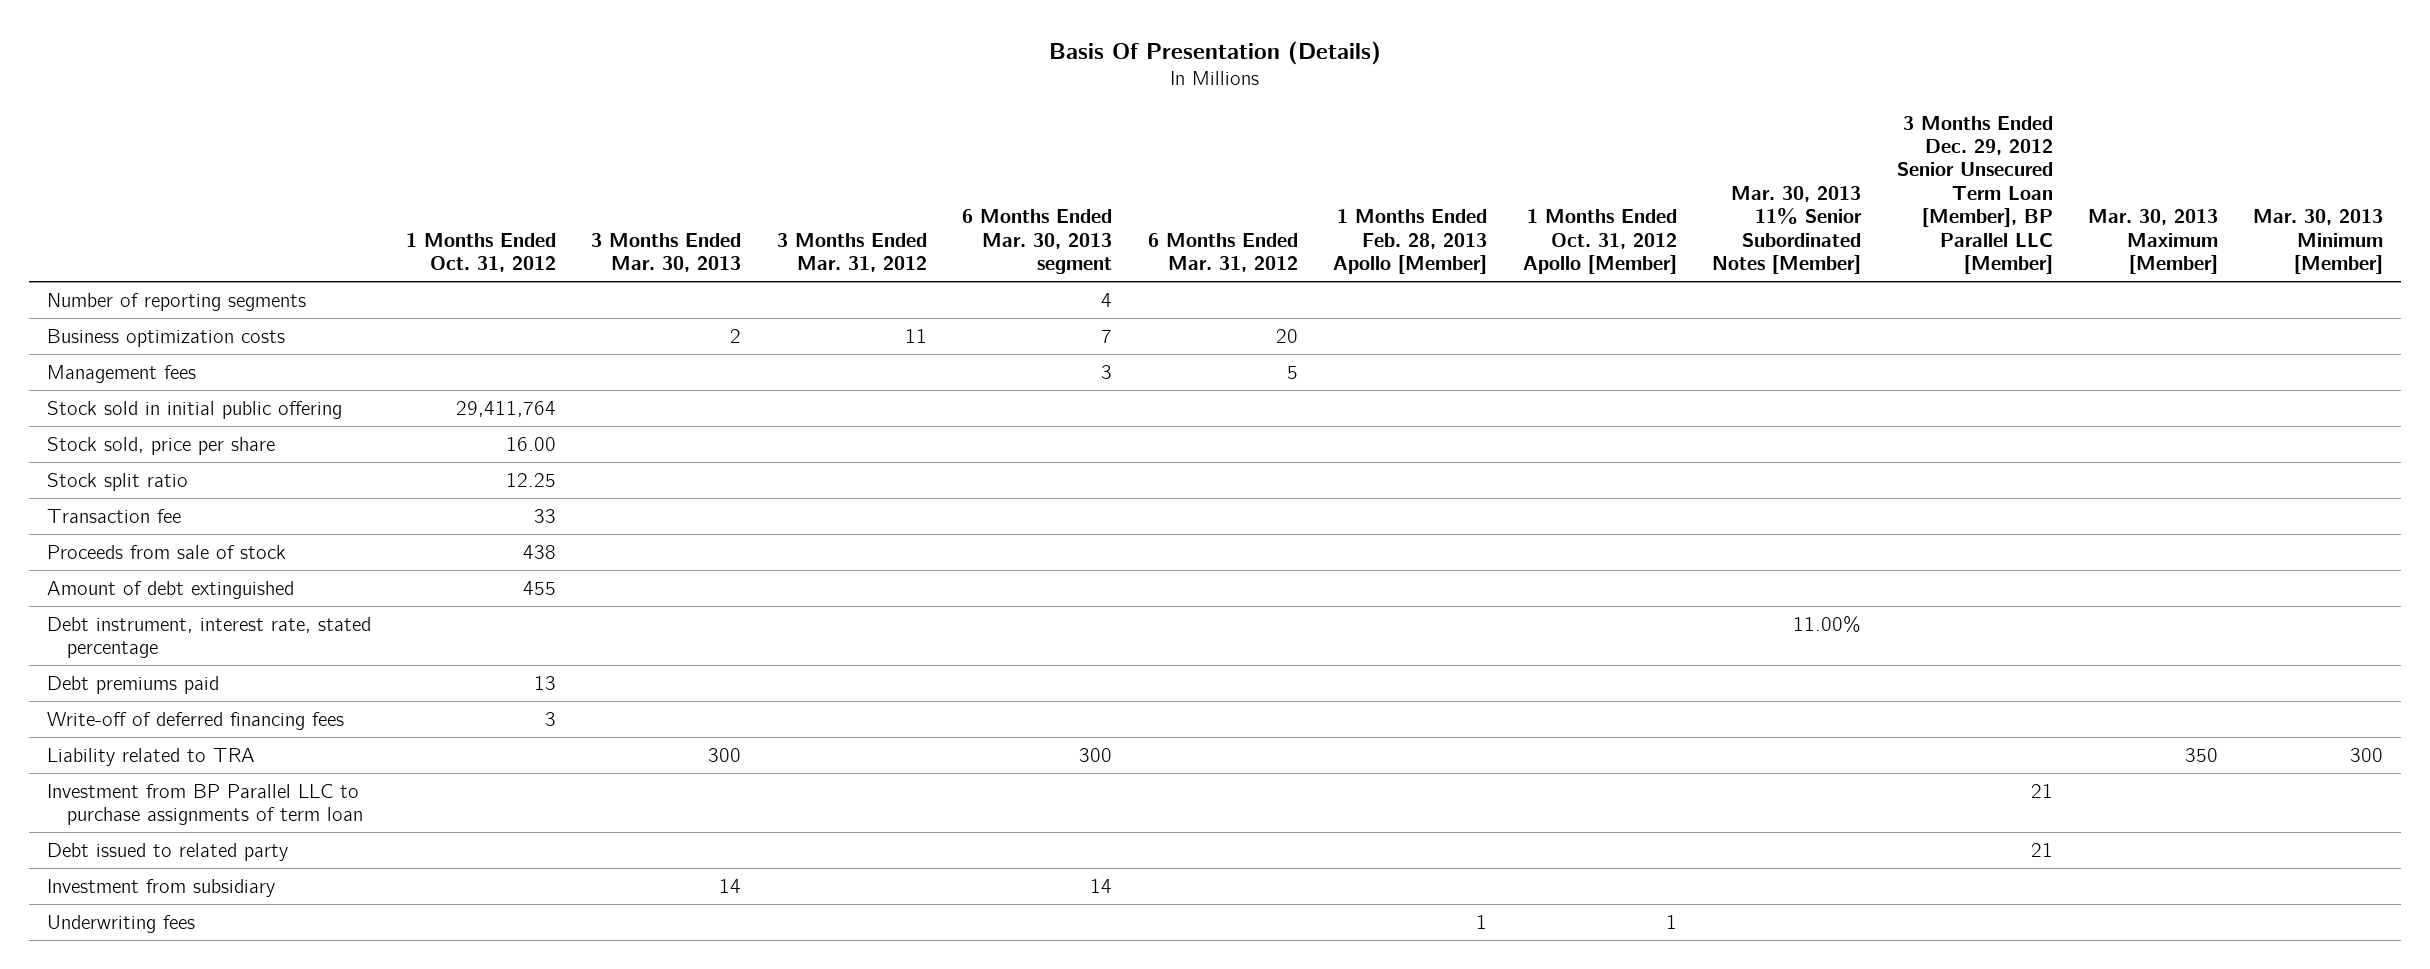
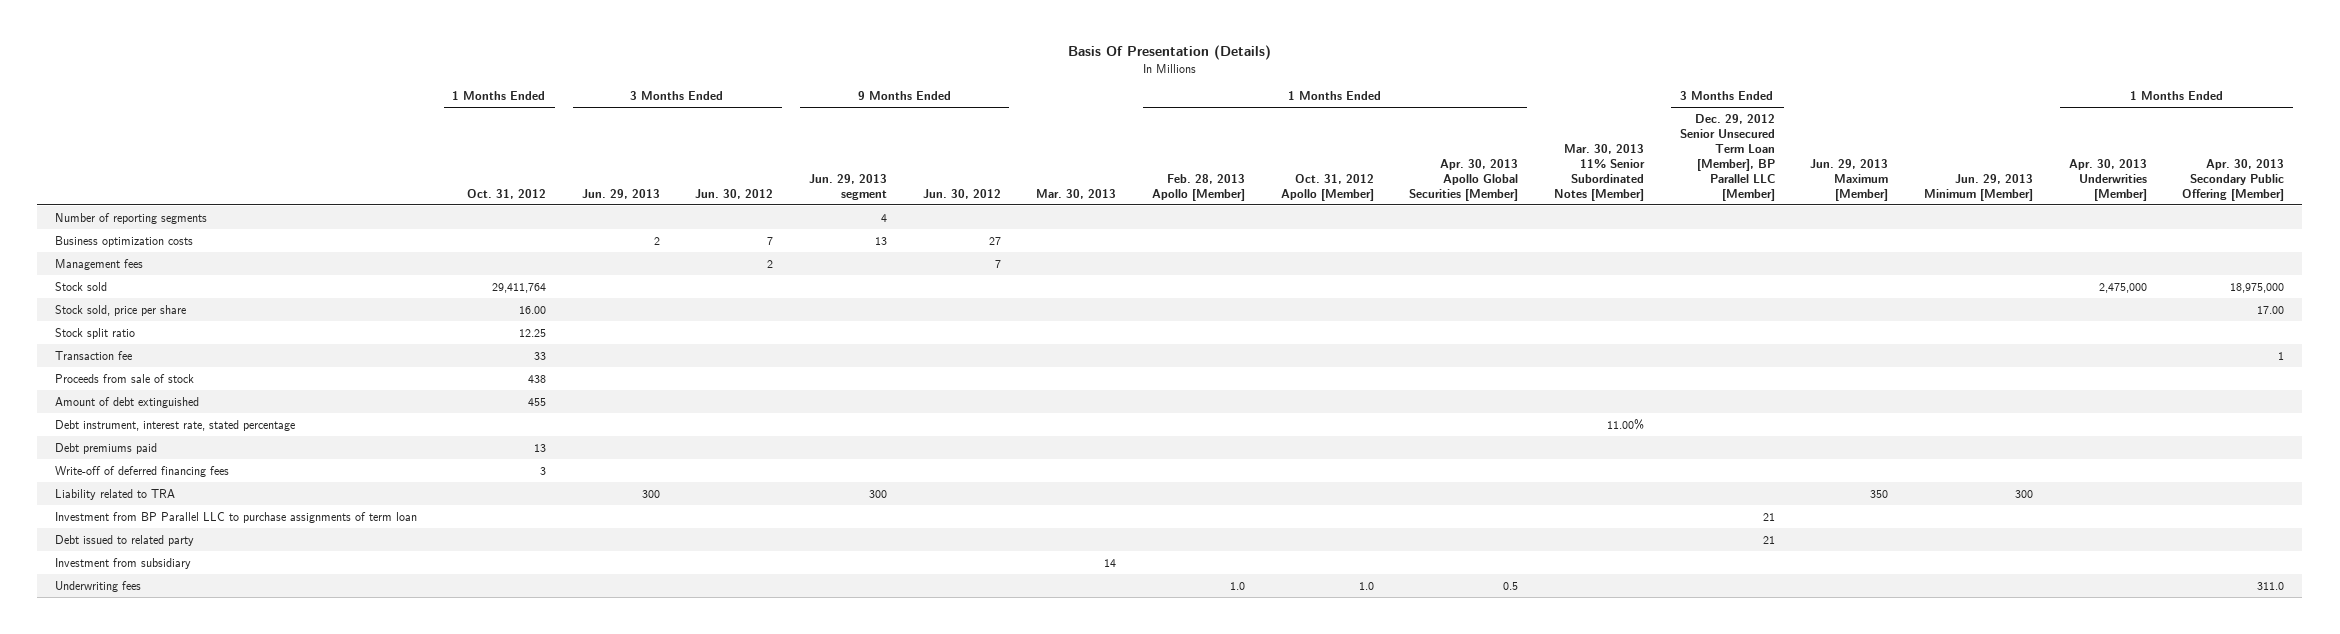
- | 1 Months Ended Oct. 31, 2012 | 3 Months Ended Mar. 30, 2013 | 3 Months Ended Mar. 31, 2012 | 6 Months Ended Mar. 30, 2013 segment | 6 Months Ended Mar. 31, 2012 | 1 Months Ended Feb. 28, 2013 Apollo [Member] | 1 Months Ended Oct. 31, 2012 Apollo [Member] | Mar. 30, 2013 11% Senior Subordinated Notes [Member] | 3 Months Ended Dec. 29, 2012 Senior Unsecured Term Loan [Member], BP Parallel LLC [Member] | Mar. 30, 2013 Maximum [Member] | Mar. 30, 2013 Minimum [Member]
+ | 1 Months Ended Oct. 31, 2012 | 3 Months Ended Jun. 29, 2013 | 3 Months Ended Jun. 30, 2012 | 9 Months Ended Jun. 29, 2013 segment | 9 Months Ended Jun. 30, 2012 | Mar. 30, 2013 | 1 Months Ended Feb. 28, 2013 Apollo [Member] | 1 Months Ended Oct. 31, 2012 Apollo [Member] | 1 Months Ended Apr. 30, 2013 Apollo Global Securities [Member] | Mar. 30, 2013 11% Senior Subordinated Notes [Member] | 3 Months Ended Dec. 29, 2012 Senior Unsecured Term Loan [Member], BP Parallel LLC [Member] | Jun. 29, 2013 Maximum [Member] | Jun. 29, 2013 Minimum [Member] | 1 Months Ended Apr. 30, 2013 Underwrities [Member] | 1 Months Ended Apr. 30, 2013 Secondary Public Offering [Member]
- Stock sold in initial public offering | 29,411,764 | | | | | | | | | |
+ Stock sold | 29,411,764 | | | | | | | | | | | | | 2,475,000 | 18,975,000
- Underwriting fees | | | | | | 1 | 1 | | | |
+ Underwriting fees | | | | | | | 1.0 | 1.0 | 0.5 | | | | | | 311.0

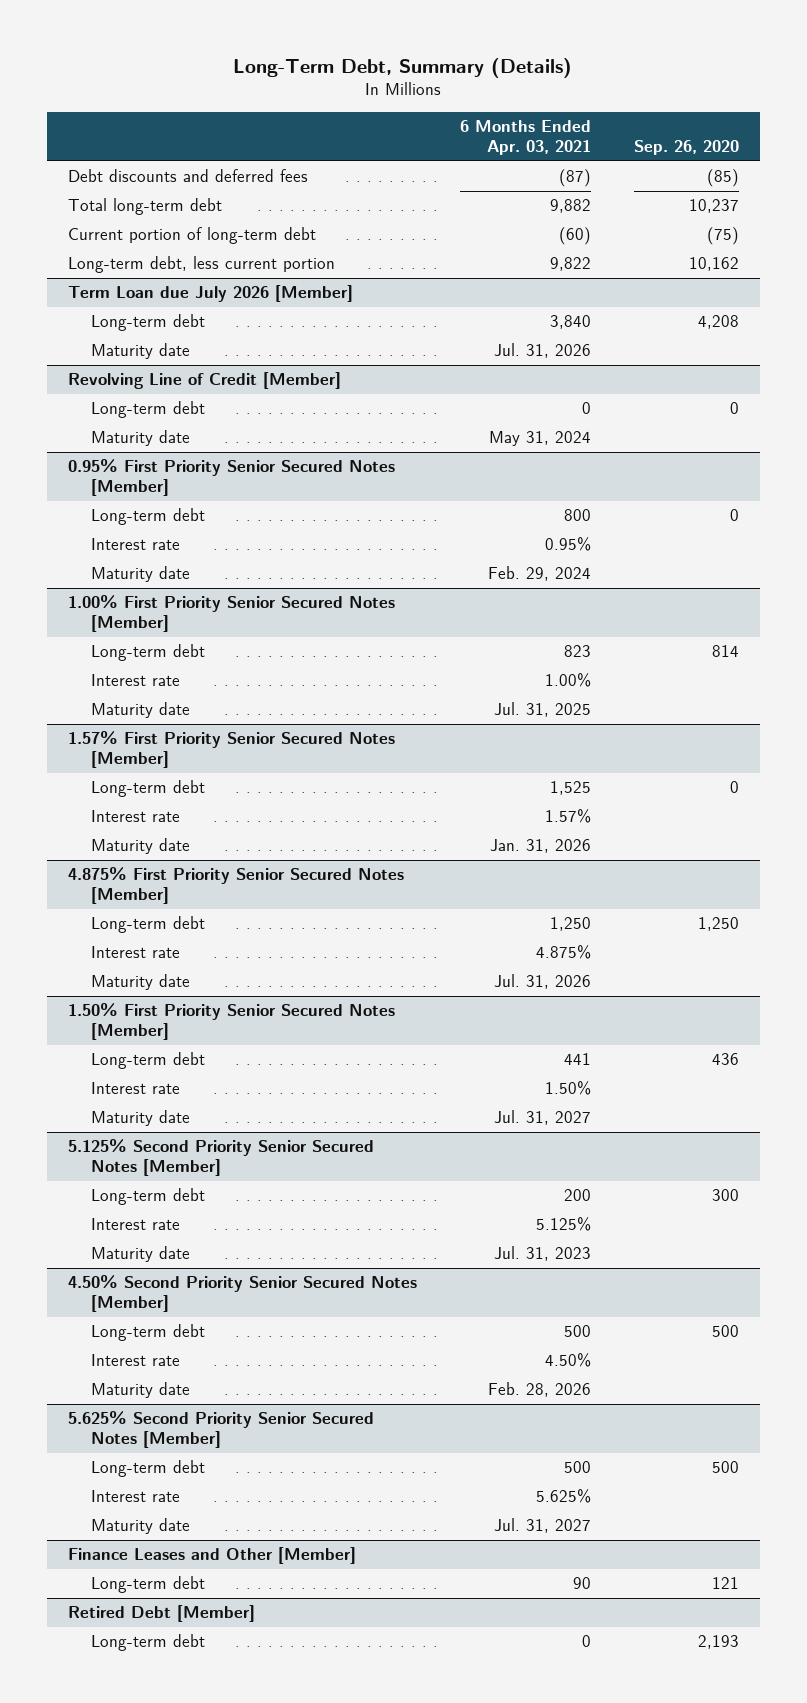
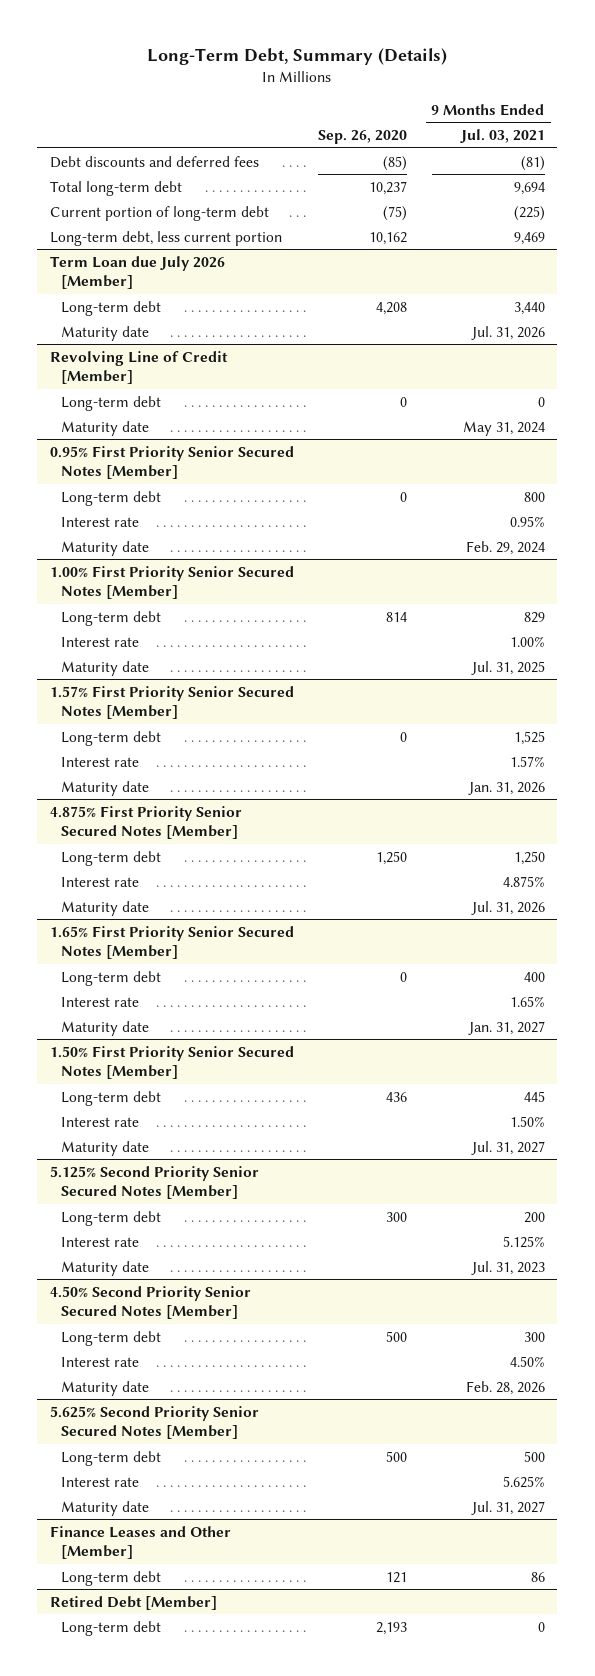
- | 6 Months Ended Apr. 03, 2021 | Sep. 26, 2020
+ | Sep. 26, 2020 | 9 Months Ended Jul. 03, 2021
+ 1.65% First Priority Senior Secured Notes [Member]
+ Long-term debt | 0 | 400
+ Interest rate | | 1.65%
+ Maturity date | | Jan. 31, 2027

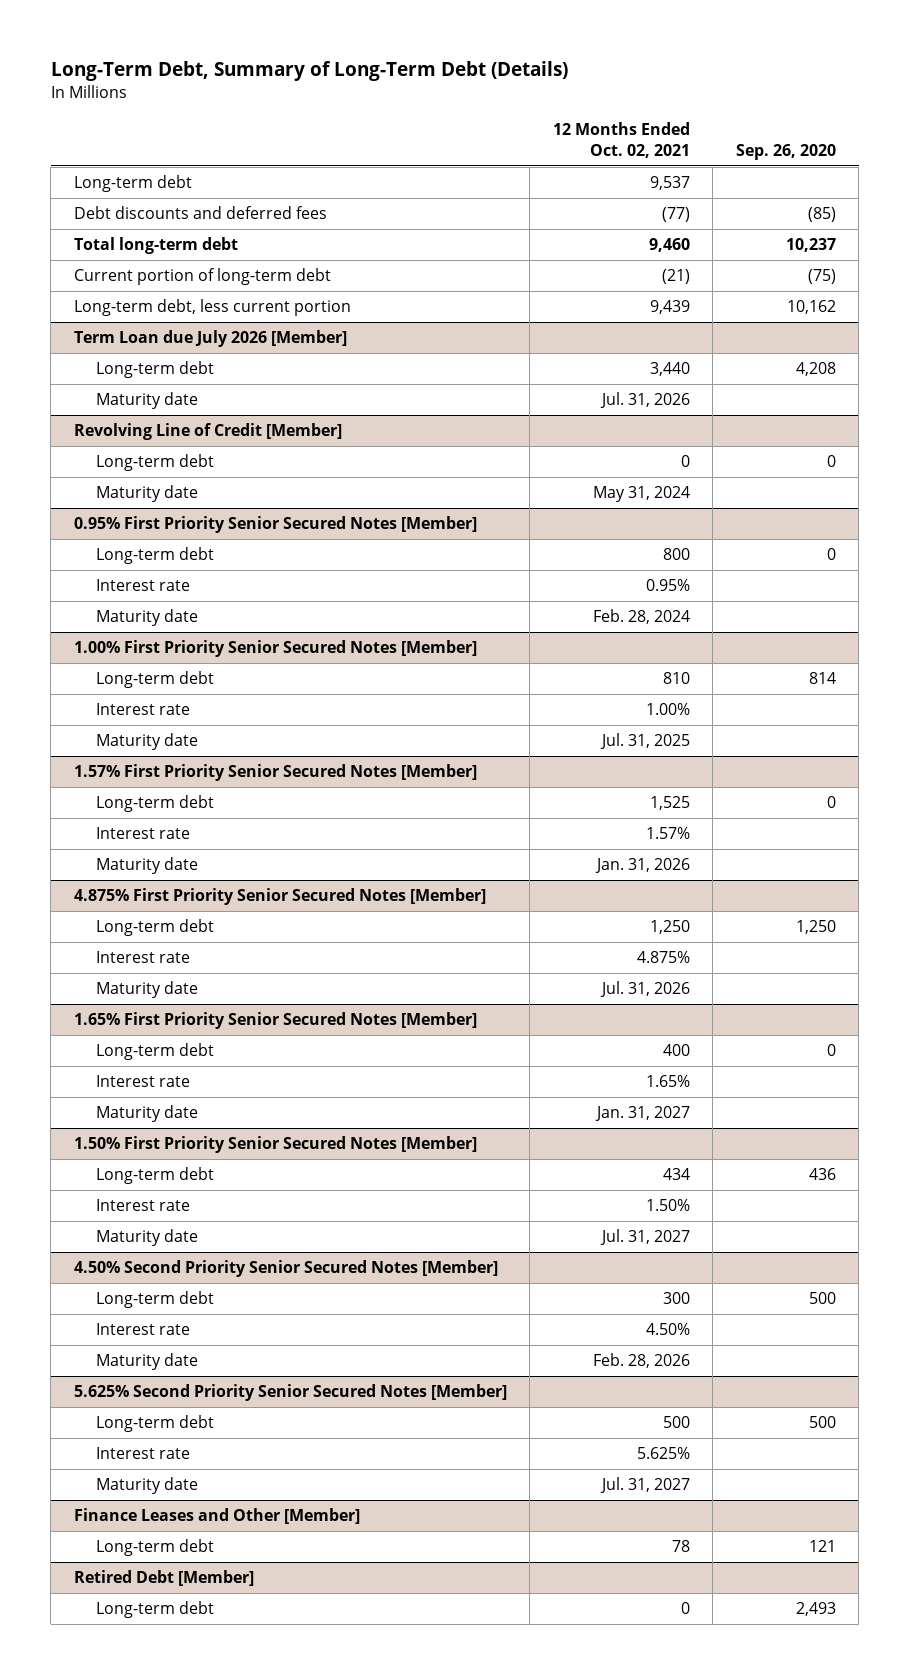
- Long-Term Debt, Summary (Details)
+ Long-Term Debt, Summary of Long-Term Debt (Details)
- | Sep. 26, 2020 | 9 Months Ended Jul. 03, 2021
+ | 12 Months Ended Oct. 02, 2021 | Sep. 26, 2020
+ Long-term debt | 9,537 |
- 5.125% Second Priority Senior Secured Notes [Member]
- Long-term debt | 300 | 200
- Interest rate | | 5.125%
- Maturity date | | Jul. 31, 2023
@ Retired Debt [Member]
- Long-term debt | 2,193 | 0
+ Long-term debt | 0 | 2,493

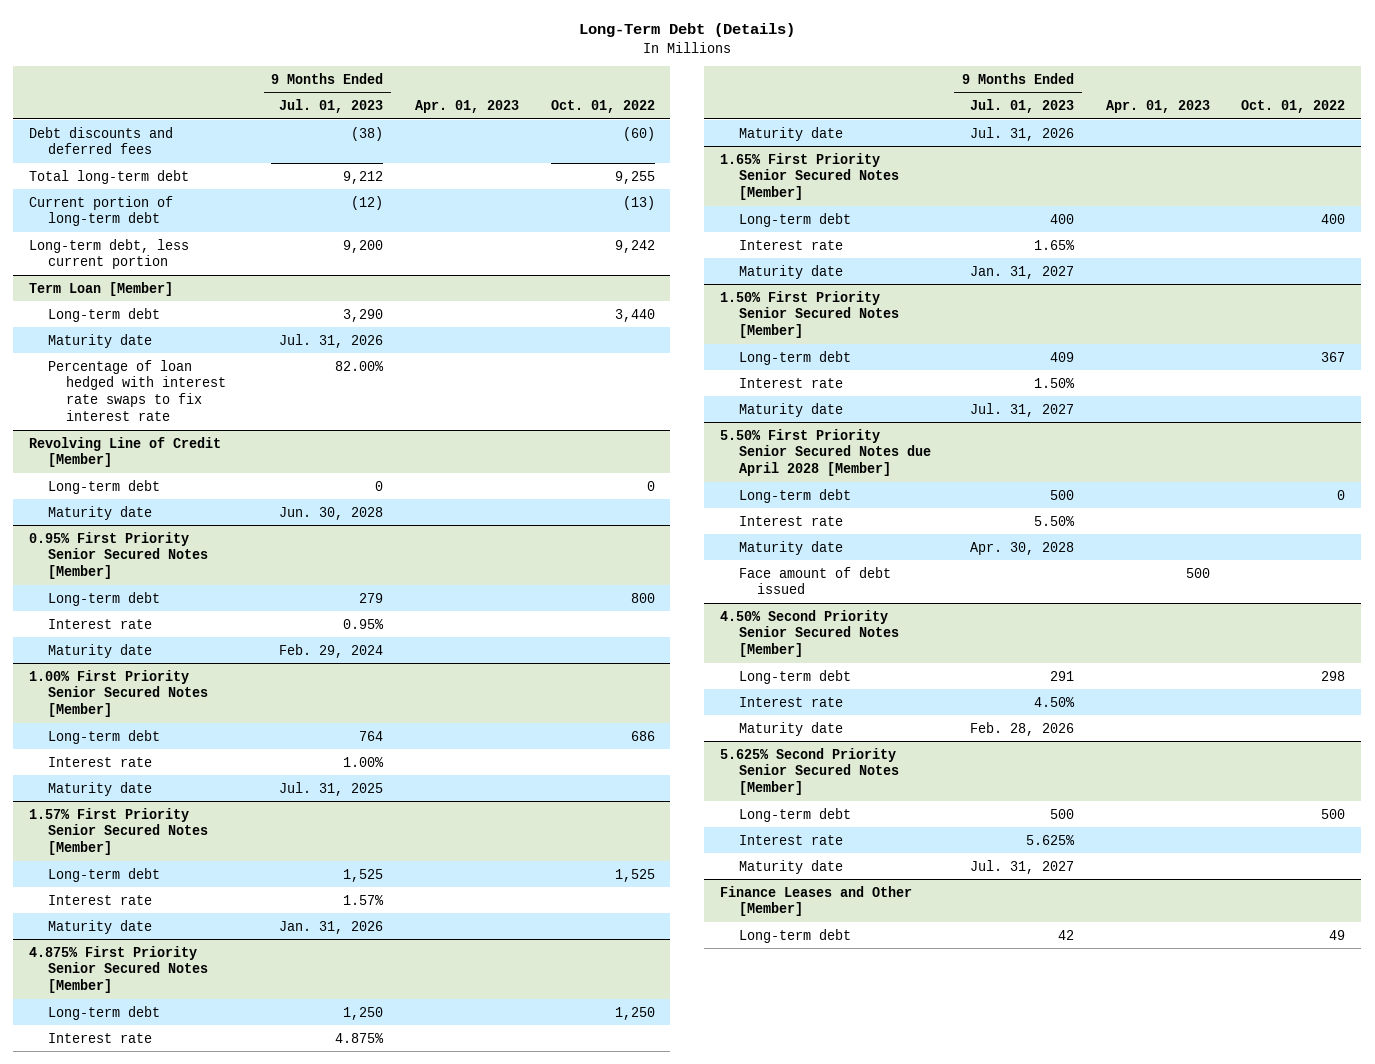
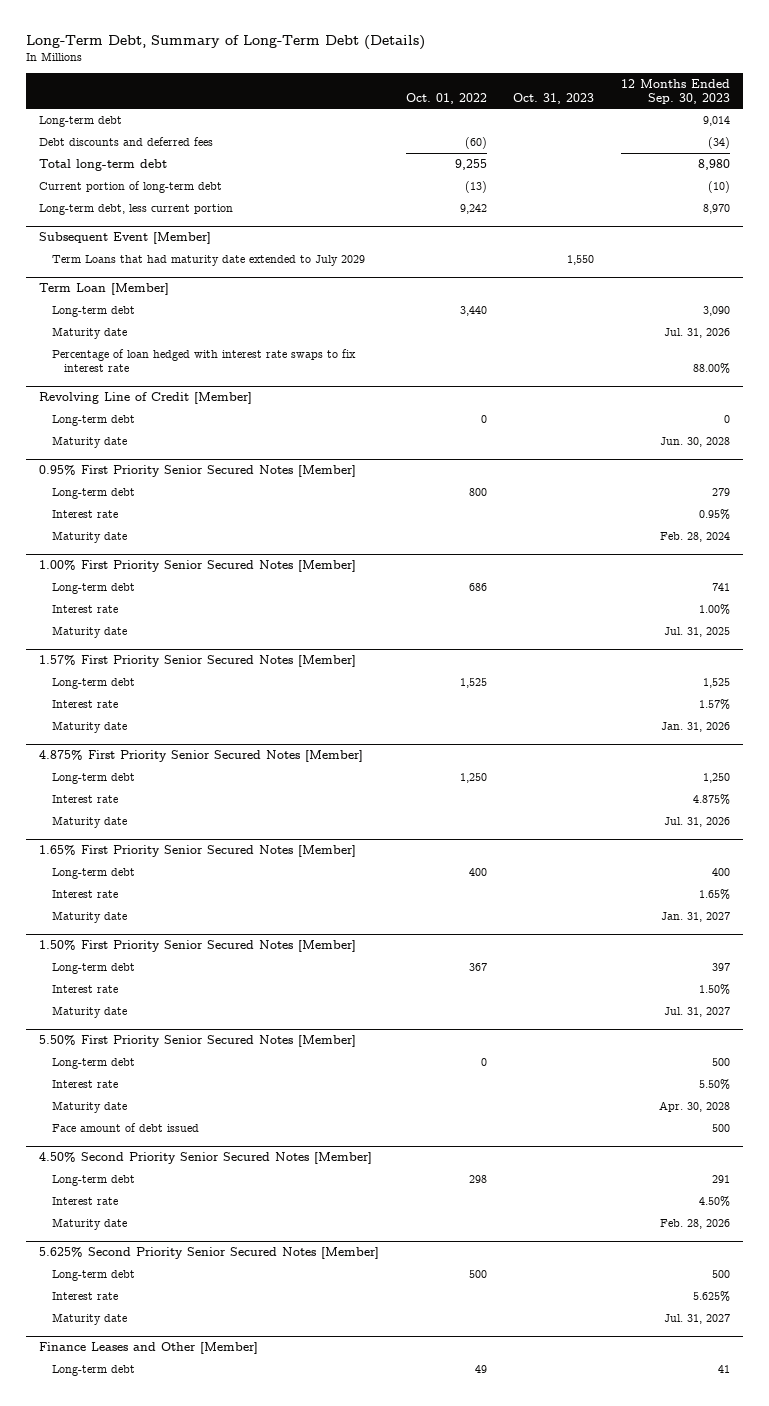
- Long-Term Debt (Details)
+ Long-Term Debt, Summary of Long-Term Debt (Details)
- | 9 Months Ended Jul. 01, 2023 | Apr. 01, 2023 | Oct. 01, 2022
+ | Oct. 01, 2022 | Oct. 31, 2023 | 12 Months Ended Sep. 30, 2023
+ Long-term debt | | | 9,014
+ Subsequent Event [Member]
+ Term Loans that had maturity date extended to July 2029 | | 1,550 |
- 5.50% First Priority Senior Secured Notes due April 2028 [Member]
+ 5.50% First Priority Senior Secured Notes [Member]

